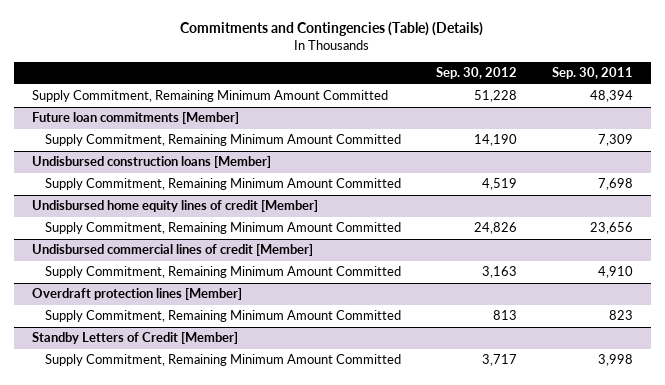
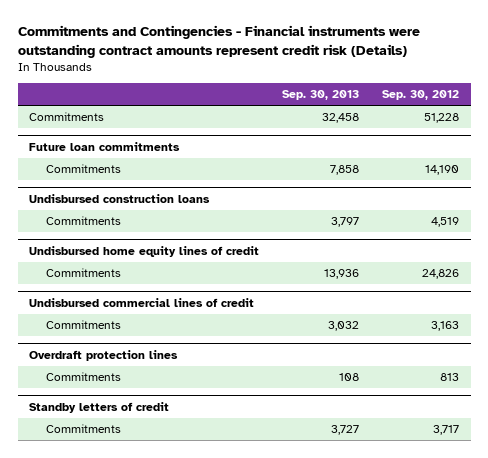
- Commitments and Contingencies (Table) (Details)
+ Commitments and Contingencies - Financial instruments were outstanding contract amounts represent credit risk (Details)
- | Sep. 30, 2012 | Sep. 30, 2011
+ | Sep. 30, 2013 | Sep. 30, 2012
- Supply Commitment, Remaining Minimum Amount Committed | 51,228 | 48,394
- Future loan commitments [Member]
- Supply Commitment, Remaining Minimum Amount Committed | 14,190 | 7,309
- Undisbursed construction loans [Member]
- Supply Commitment, Remaining Minimum Amount Committed | 4,519 | 7,698
- Undisbursed home equity lines of credit [Member]
- Supply Commitment, Remaining Minimum Amount Committed | 24,826 | 23,656
- Undisbursed commercial lines of credit [Member]
- Supply Commitment, Remaining Minimum Amount Committed | 3,163 | 4,910
- Overdraft protection lines [Member]
- Supply Commitment, Remaining Minimum Amount Committed | 813 | 823
- Standby Letters of Credit [Member]
- Supply Commitment, Remaining Minimum Amount Committed | 3,717 | 3,998
+ Commitments | 32,458 | 51,228
+ Future loan commitments
+ Commitments | 7,858 | 14,190
+ Undisbursed construction loans
+ Commitments | 3,797 | 4,519
+ Undisbursed home equity lines of credit
+ Commitments | 13,936 | 24,826
+ Undisbursed commercial lines of credit
+ Commitments | 3,032 | 3,163
+ Overdraft protection lines
+ Commitments | 108 | 813
+ Standby letters of credit
+ Commitments | 3,727 | 3,717

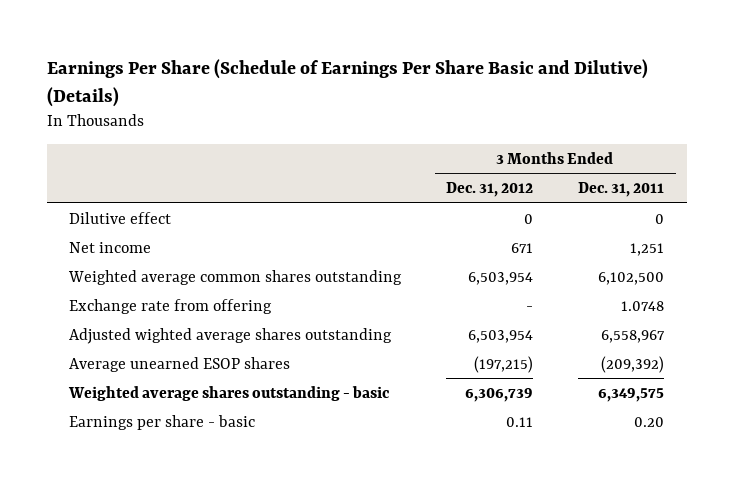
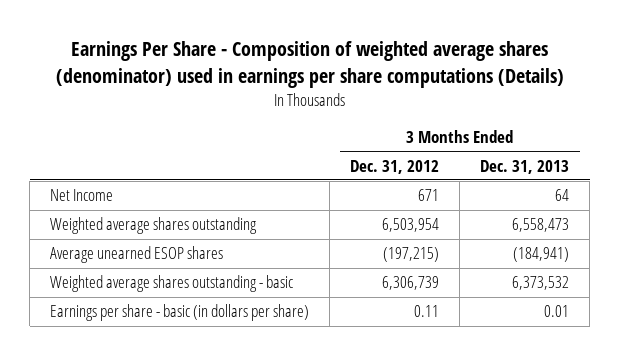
- Earnings Per Share (Schedule of Earnings Per Share Basic and Dilutive) (Details)
+ Earnings Per Share - Composition of weighted average shares (denominator) used in earnings per share computations (Details)
- | 3 Months Ended Dec. 31, 2012 | 3 Months Ended Dec. 31, 2011
+ | 3 Months Ended Dec. 31, 2012 | 3 Months Ended Dec. 31, 2013
- Dilutive effect | 0 | 0
- Net income | 671 | 1,251
- Weighted average common shares outstanding | 6,503,954 | 6,102,500
- Exchange rate from offering | - | 1.0748
- Adjusted wighted average shares outstanding | 6,503,954 | 6,558,967
+ Net Income | 671 | 64
+ Weighted average shares outstanding | 6,503,954 | 6,558,473
- Earnings per share - basic | 0.11 | 0.20
+ Earnings per share - basic (in dollars per share) | 0.11 | 0.01

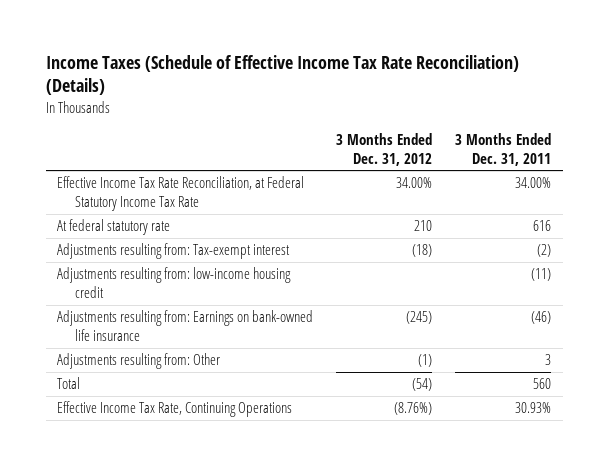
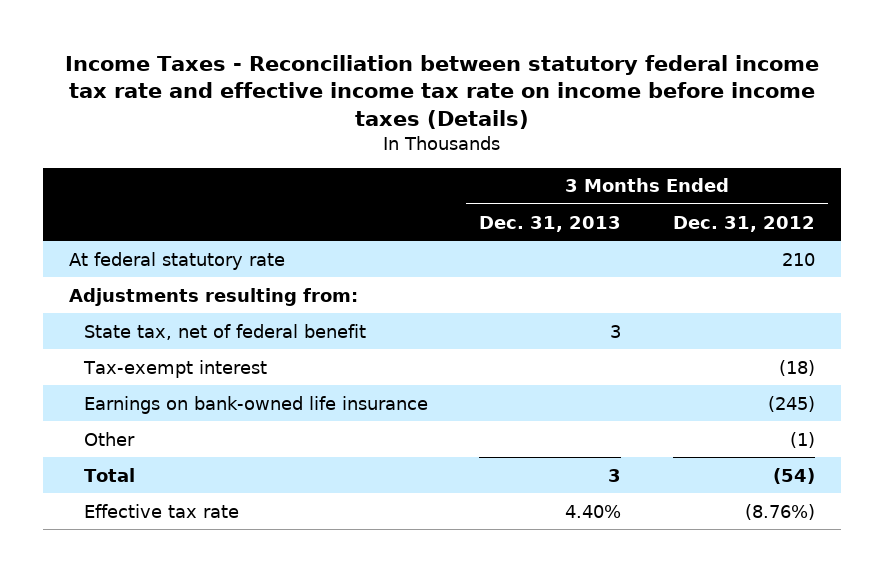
- Income Taxes (Schedule of Effective Income Tax Rate Reconciliation) (Details)
+ Income Taxes - Reconciliation between statutory federal income tax rate and effective income tax rate on income before income taxes (Details)
- | 3 Months Ended Dec. 31, 2012 | 3 Months Ended Dec. 31, 2011
+ | 3 Months Ended Dec. 31, 2013 | 3 Months Ended Dec. 31, 2012
- Effective Income Tax Rate Reconciliation, at Federal Statutory Income Tax Rate | 34.00% | 34.00%
- Adjustments resulting from: Tax-exempt interest | (18) | (2)
- Adjustments resulting from: low-income housing credit | | (11)
- Adjustments resulting from: Earnings on bank-owned life insurance | (245) | (46)
- Adjustments resulting from: Other | (1) | 3
+ Adjustments resulting from:
+ State tax, net of federal benefit | 3 |
+ Tax-exempt interest | | (18)
+ Earnings on bank-owned life insurance | | (245)
+ Other | | (1)
- Effective Income Tax Rate, Continuing Operations | (8.76%) | 30.93%
+ Effective tax rate | 4.40% | (8.76%)

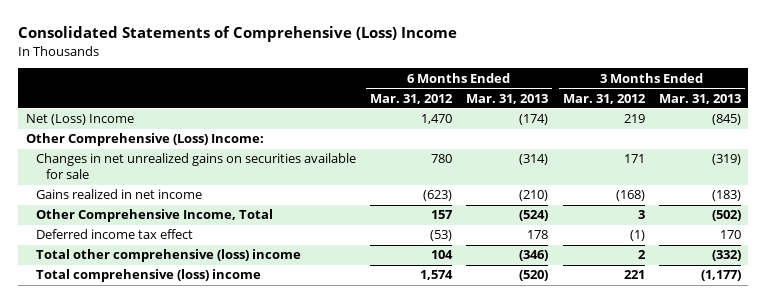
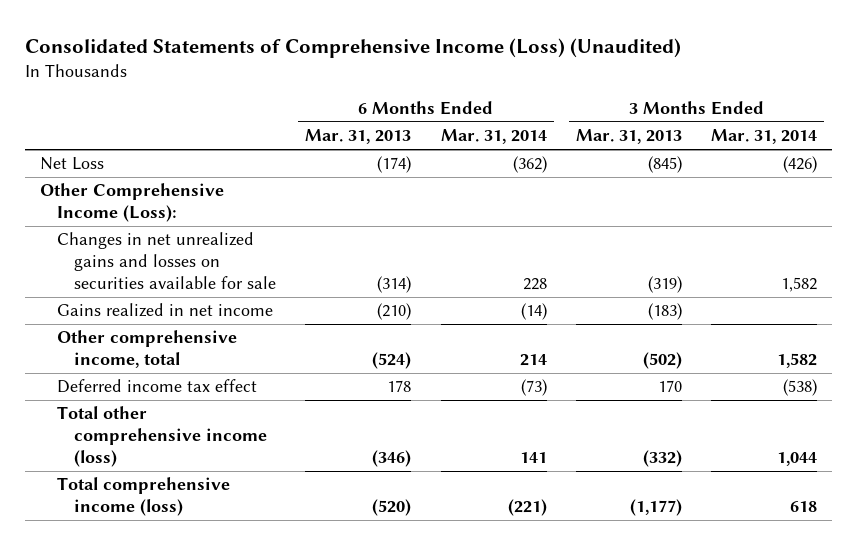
- Consolidated Statements of Comprehensive (Loss) Income
+ Consolidated Statements of Comprehensive Income (Loss) (Unaudited)
- | 6 Months Ended Mar. 31, 2012 | 6 Months Ended Mar. 31, 2013 | 3 Months Ended Mar. 31, 2012 | 3 Months Ended Mar. 31, 2013
+ | 6 Months Ended Mar. 31, 2013 | 6 Months Ended Mar. 31, 2014 | 3 Months Ended Mar. 31, 2013 | 3 Months Ended Mar. 31, 2014
- Net (Loss) Income | 1,470 | (174) | 219 | (845)
- Other Comprehensive (Loss) Income:
- Changes in net unrealized gains on securities available for sale | 780 | (314) | 171 | (319)
+ Net Loss | (174) | (362) | (845) | (426)
+ Other Comprehensive Income (Loss):
+ Changes in net unrealized gains and losses on securities available for sale | (314) | 228 | (319) | 1,582
- Other Comprehensive Income, Total | 157 | (524) | 3 | (502)
+ Other comprehensive income, total | (524) | 214 | (502) | 1,582
- Total other comprehensive (loss) income | 104 | (346) | 2 | (332)
- Total comprehensive (loss) income | 1,574 | (520) | 221 | (1,177)
+ Total other comprehensive income (loss) | (346) | 141 | (332) | 1,044
+ Total comprehensive income (loss) | (520) | (221) | (1,177) | 618

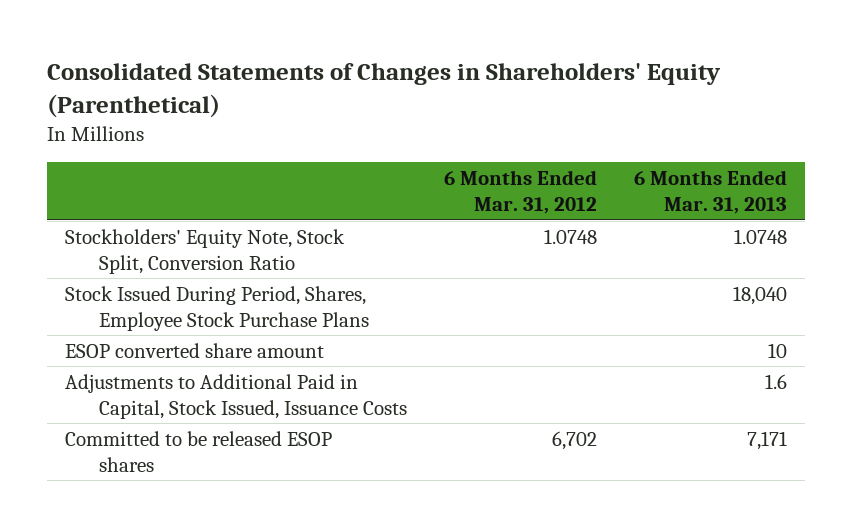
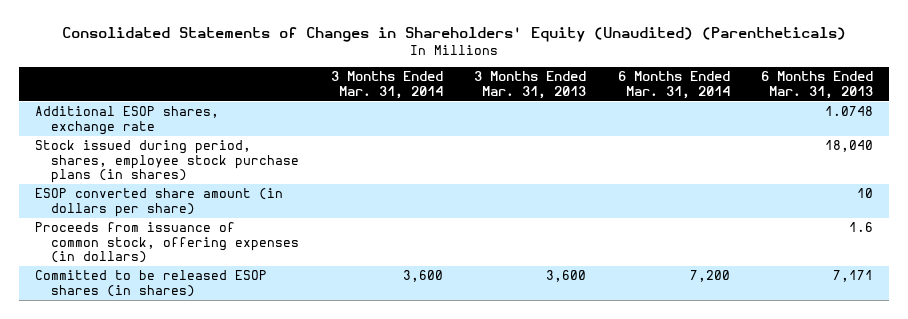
- Consolidated Statements of Changes in Shareholders' Equity (Parenthetical)
+ Consolidated Statements of Changes in Shareholders' Equity (Unaudited) (Parentheticals)
- | 6 Months Ended Mar. 31, 2012 | 6 Months Ended Mar. 31, 2013
+ | 3 Months Ended Mar. 31, 2014 | 3 Months Ended Mar. 31, 2013 | 6 Months Ended Mar. 31, 2014 | 6 Months Ended Mar. 31, 2013
- Stockholders' Equity Note, Stock Split, Conversion Ratio | 1.0748 | 1.0748
- Stock Issued During Period, Shares, Employee Stock Purchase Plans | | 18,040
- ESOP converted share amount | | 10
- Adjustments to Additional Paid in Capital, Stock Issued, Issuance Costs | | 1.6
- Committed to be released ESOP shares | 6,702 | 7,171
+ Additional ESOP shares, exchange rate | | | | 1.0748
+ Stock issued during period, shares, employee stock purchase plans (in shares) | | | | 18,040
+ ESOP converted share amount (in dollars per share) | | | | 10
+ Proceeds from issuance of common stock, offering expenses (in dollars) | | | | 1.6
+ Committed to be released ESOP shares (in shares) | 3,600 | 3,600 | 7,200 | 7,171

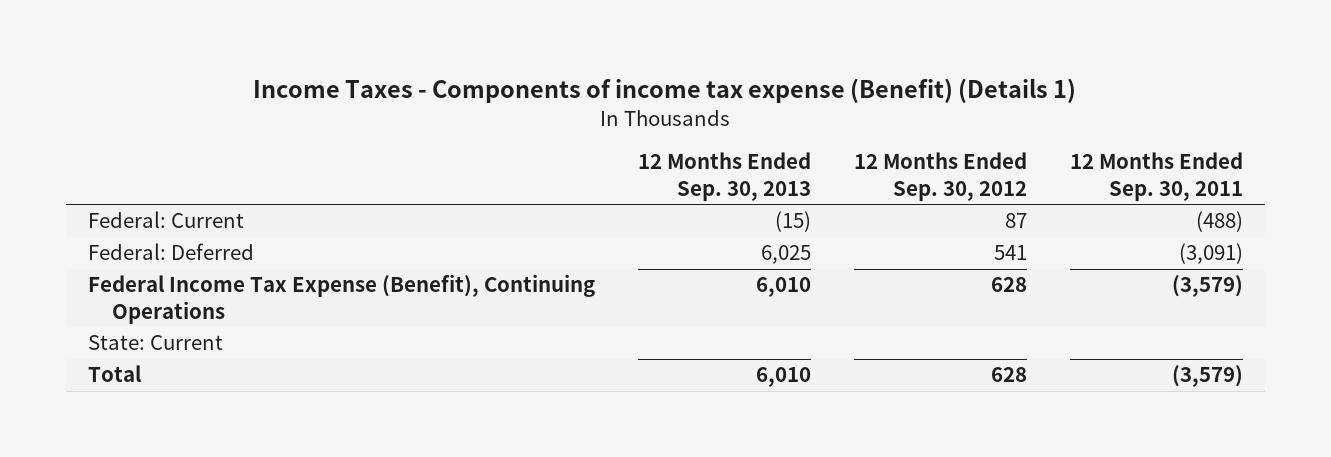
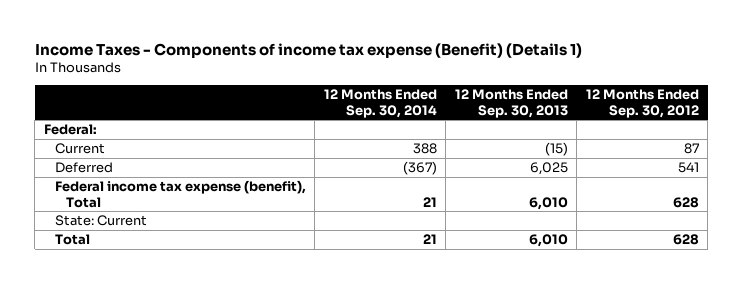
- | 12 Months Ended Sep. 30, 2013 | 12 Months Ended Sep. 30, 2012 | 12 Months Ended Sep. 30, 2011
+ | 12 Months Ended Sep. 30, 2014 | 12 Months Ended Sep. 30, 2013 | 12 Months Ended Sep. 30, 2012
- Federal: Current | (15) | 87 | (488)
- Federal: Deferred | 6,025 | 541 | (3,091)
- Federal Income Tax Expense (Benefit), Continuing Operations | 6,010 | 628 | (3,579)
+ Federal:
+ Current | 388 | (15) | 87
+ Deferred | (367) | 6,025 | 541
+ Federal income tax expense (benefit), Total | 21 | 6,010 | 628

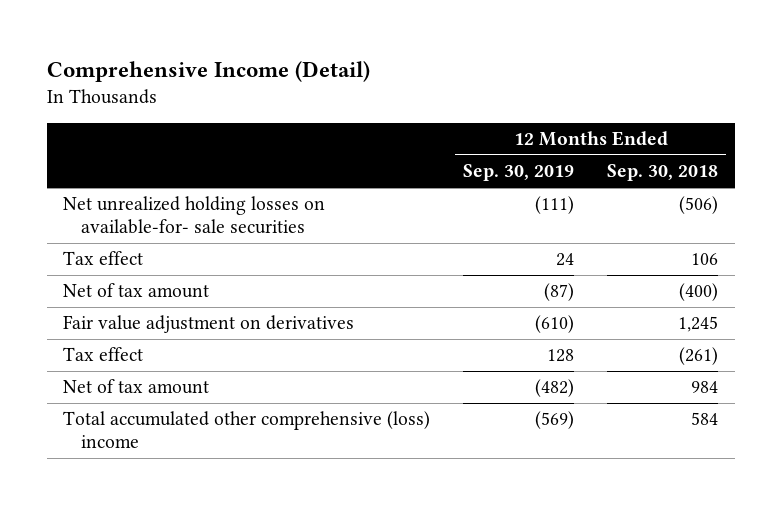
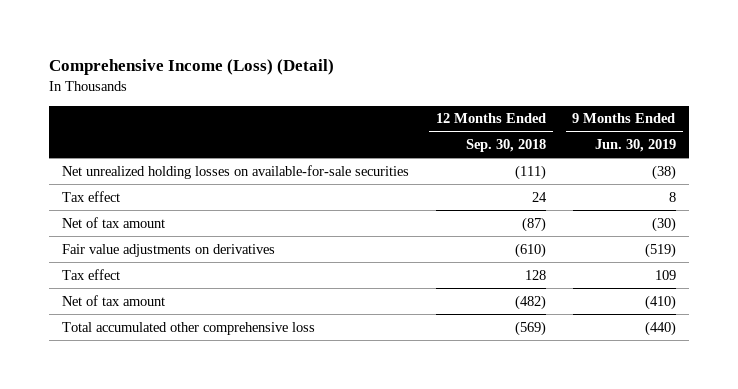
- Comprehensive Income (Detail)
+ Comprehensive Income (Loss) (Detail)
- | 12 Months Ended Sep. 30, 2019 | 12 Months Ended Sep. 30, 2018
+ | 12 Months Ended Sep. 30, 2018 | 9 Months Ended Jun. 30, 2019
- Net unrealized holding losses on available-for- sale securities | (111) | (506)
- Tax effect | 24 | 106
- Net of tax amount | (87) | (400)
- Fair value adjustment on derivatives | (610) | 1,245
- Tax effect | 128 | (261)
- Net of tax amount | (482) | 984
- Total accumulated other comprehensive (loss) income | (569) | 584
+ Net unrealized holding losses on available-for-sale securities | (111) | (38)
+ Tax effect | 24 | 8
+ Net of tax amount | (87) | (30)
+ Fair value adjustments on derivatives | (610) | (519)
+ Tax effect | 128 | 109
+ Net of tax amount | (482) | (410)
+ Total accumulated other comprehensive loss | (569) | (440)

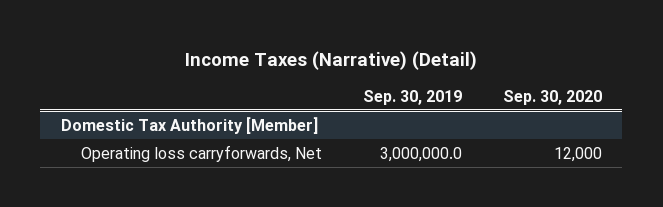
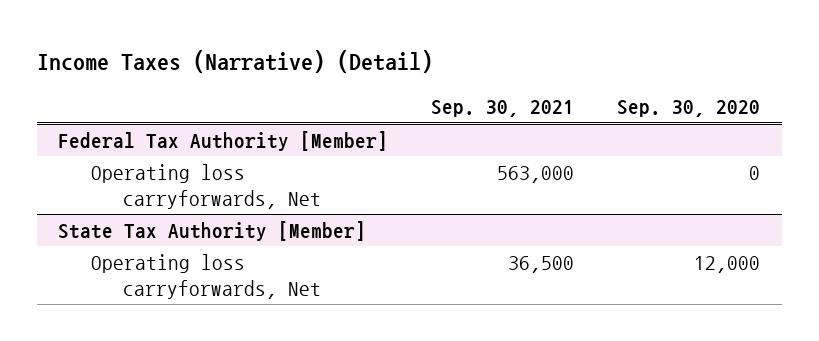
- | Sep. 30, 2019 | Sep. 30, 2020
+ | Sep. 30, 2021 | Sep. 30, 2020
- Domestic Tax Authority [Member]
+ Federal Tax Authority [Member]
+ Operating loss carryforwards, Net | 563,000 | 0
+ State Tax Authority [Member]

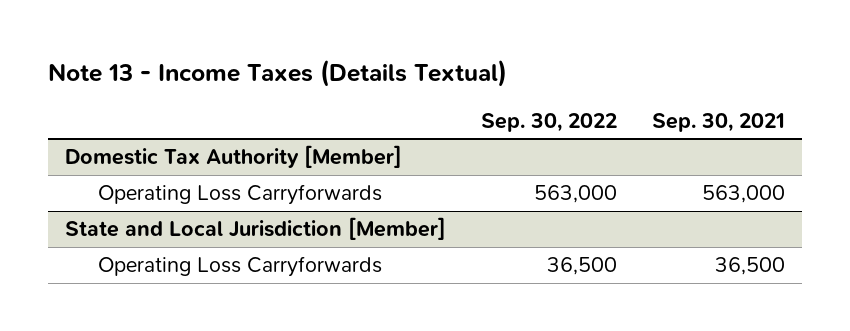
- Income Taxes (Narrative) (Detail)
+ Note 13 - Income Taxes (Details Textual)
- | Sep. 30, 2021 | Sep. 30, 2020
+ | Sep. 30, 2022 | Sep. 30, 2021
- Federal Tax Authority [Member]
- Operating loss carryforwards, Net | 563,000 | 0
- State Tax Authority [Member]
- Operating loss carryforwards, Net | 36,500 | 12,000
+ Domestic Tax Authority [Member]
+ Operating Loss Carryforwards | 563,000 | 563,000
+ State and Local Jurisdiction [Member]
+ Operating Loss Carryforwards | 36,500 | 36,500

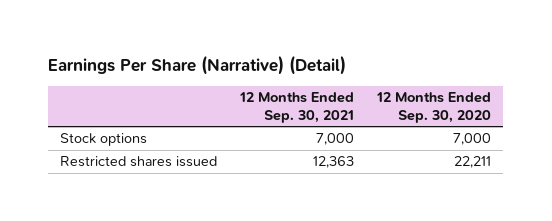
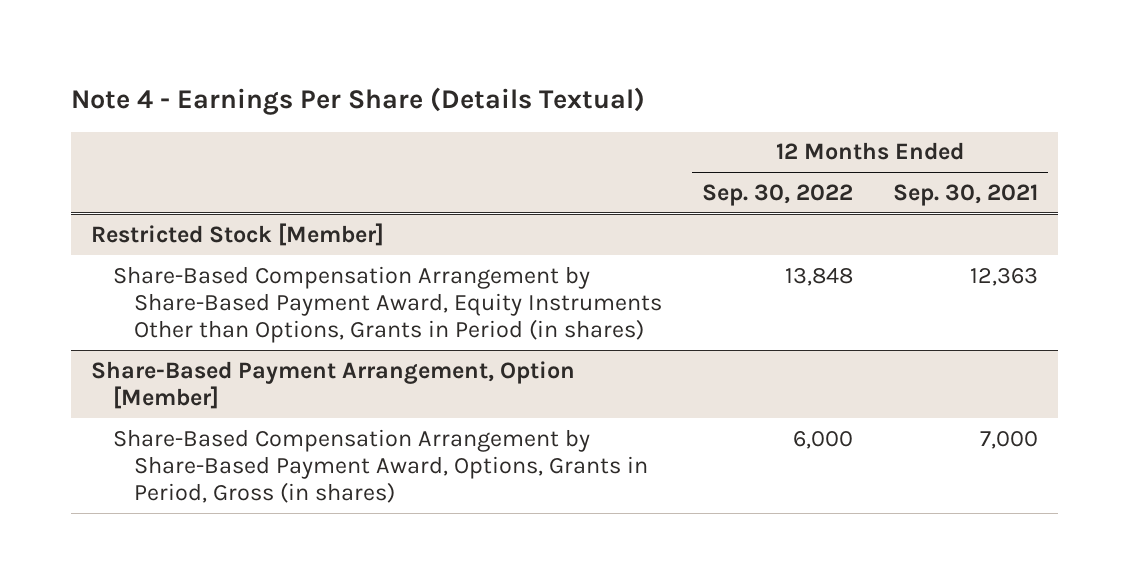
- Earnings Per Share (Narrative) (Detail)
+ Note 4 - Earnings Per Share (Details Textual)
- | 12 Months Ended Sep. 30, 2021 | 12 Months Ended Sep. 30, 2020
+ | 12 Months Ended Sep. 30, 2022 | 12 Months Ended Sep. 30, 2021
- Stock options | 7,000 | 7,000
- Restricted shares issued | 12,363 | 22,211
+ Restricted Stock [Member]
+ Share-Based Compensation Arrangement by Share-Based Payment Award, Equity Instruments Other than Options, Grants in Period (in shares) | 13,848 | 12,363
+ Share-Based Payment Arrangement, Option [Member]
+ Share-Based Compensation Arrangement by Share-Based Payment Award, Options, Grants in Period, Gross (in shares) | 6,000 | 7,000

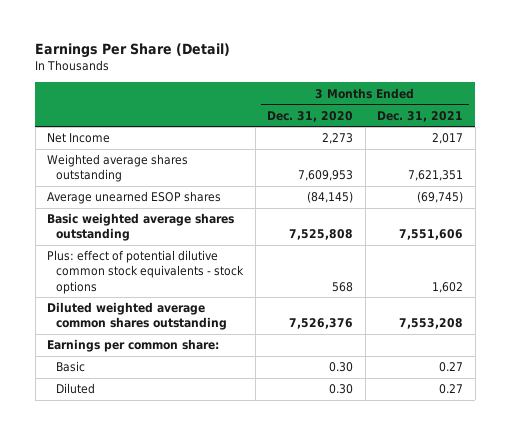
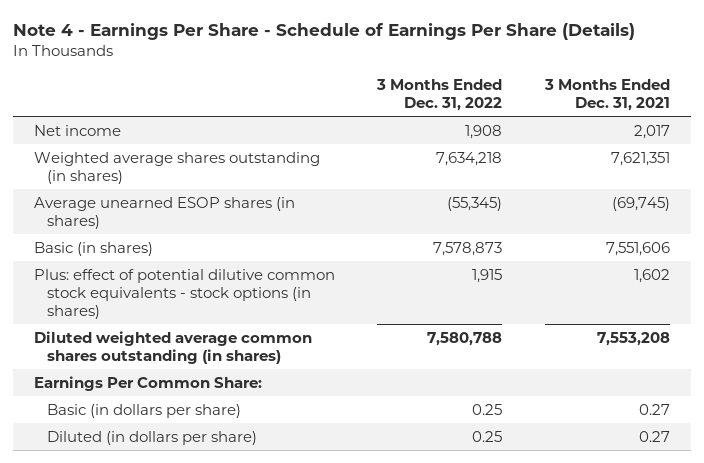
- Earnings Per Share (Detail)
+ Note 4 - Earnings Per Share - Schedule of Earnings Per Share (Details)
- | 3 Months Ended Dec. 31, 2020 | 3 Months Ended Dec. 31, 2021
+ | 3 Months Ended Dec. 31, 2022 | 3 Months Ended Dec. 31, 2021
- Net Income | 2,273 | 2,017
- Weighted average shares outstanding | 7,609,953 | 7,621,351
- Average unearned ESOP shares | (84,145) | (69,745)
- Basic weighted average shares outstanding | 7,525,808 | 7,551,606
- Plus: effect of potential dilutive common stock equivalents - stock options | 568 | 1,602
- Diluted weighted average common shares outstanding | 7,526,376 | 7,553,208
- Earnings per common share:
- Basic | 0.30 | 0.27
- Diluted | 0.30 | 0.27
+ Net income | 1,908 | 2,017
+ Weighted average shares outstanding (in shares) | 7,634,218 | 7,621,351
+ Average unearned ESOP shares (in shares) | (55,345) | (69,745)
+ Basic (in shares) | 7,578,873 | 7,551,606
+ Plus: effect of potential dilutive common stock equivalents - stock options (in shares) | 1,915 | 1,602
+ Diluted weighted average common shares outstanding (in shares) | 7,580,788 | 7,553,208
+ Earnings Per Common Share:
+ Basic (in dollars per share) | 0.25 | 0.27
+ Diluted (in dollars per share) | 0.25 | 0.27

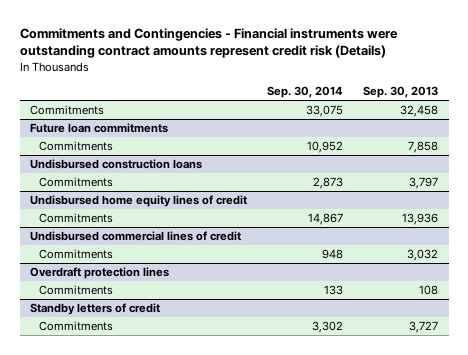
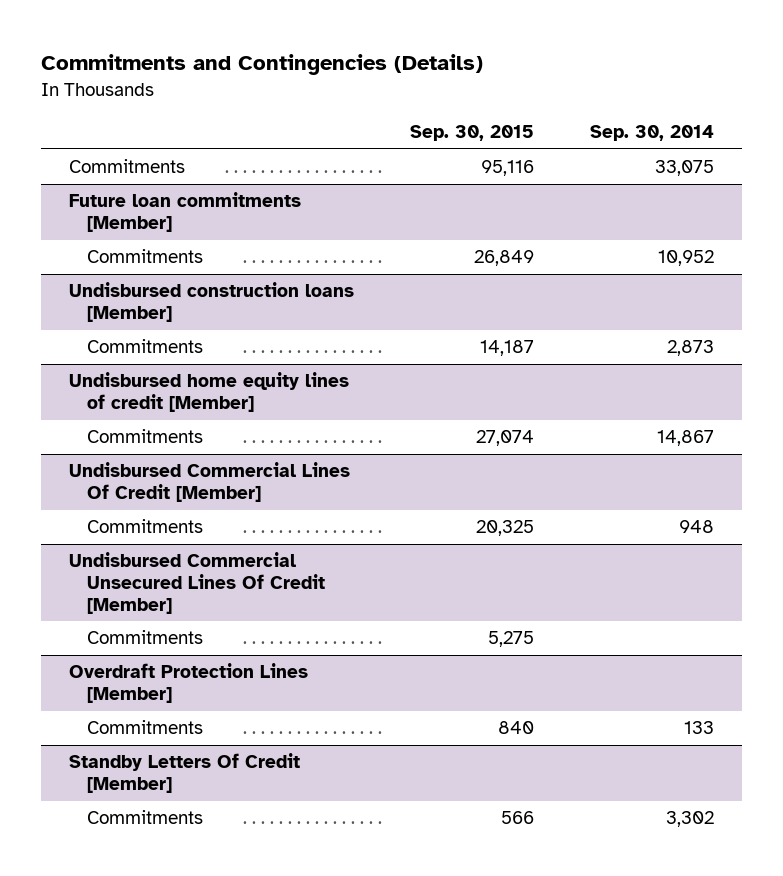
- Commitments and Contingencies - Financial instruments were outstanding contract amounts represent credit risk (Details)
+ Commitments and Contingencies (Details)
- | Sep. 30, 2014 | Sep. 30, 2013
+ | Sep. 30, 2015 | Sep. 30, 2014
- Future loan commitments
+ Future loan commitments [Member]
- Undisbursed construction loans
+ Undisbursed construction loans [Member]
- Undisbursed home equity lines of credit
+ Undisbursed home equity lines of credit [Member]
- Undisbursed commercial lines of credit
+ Undisbursed Commercial Lines Of Credit [Member]
- Overdraft protection lines
+ Undisbursed Commercial Unsecured Lines Of Credit [Member]
+ Commitments | 5,275 |
+ Overdraft Protection Lines [Member]
- Standby letters of credit
+ Standby Letters Of Credit [Member]

